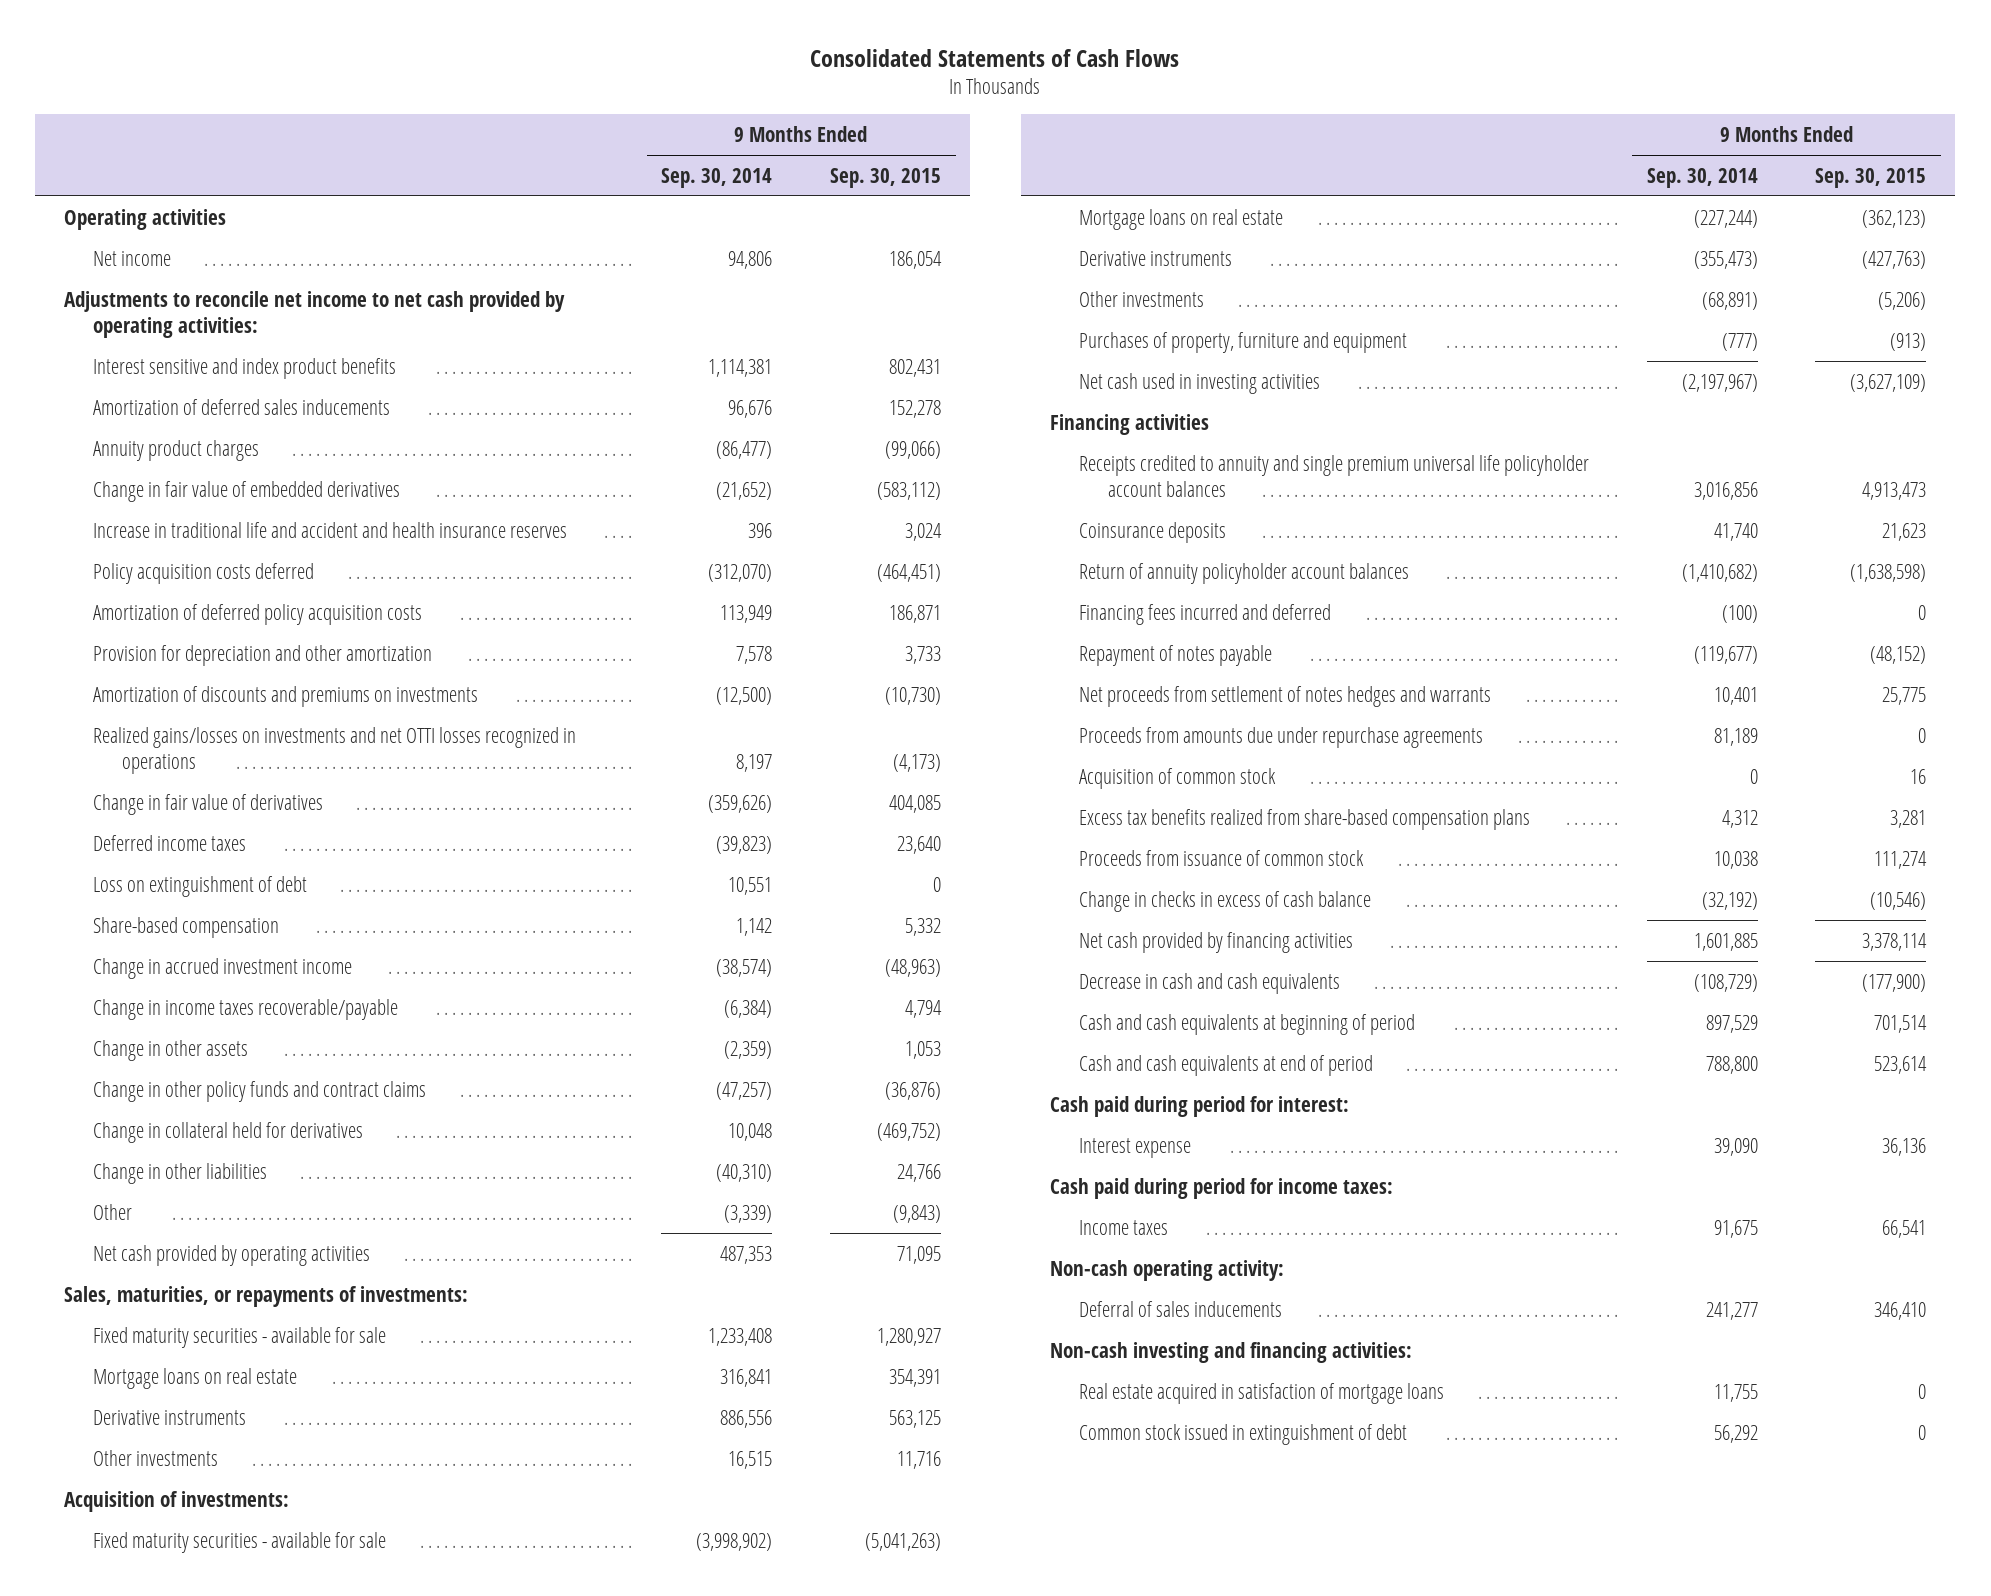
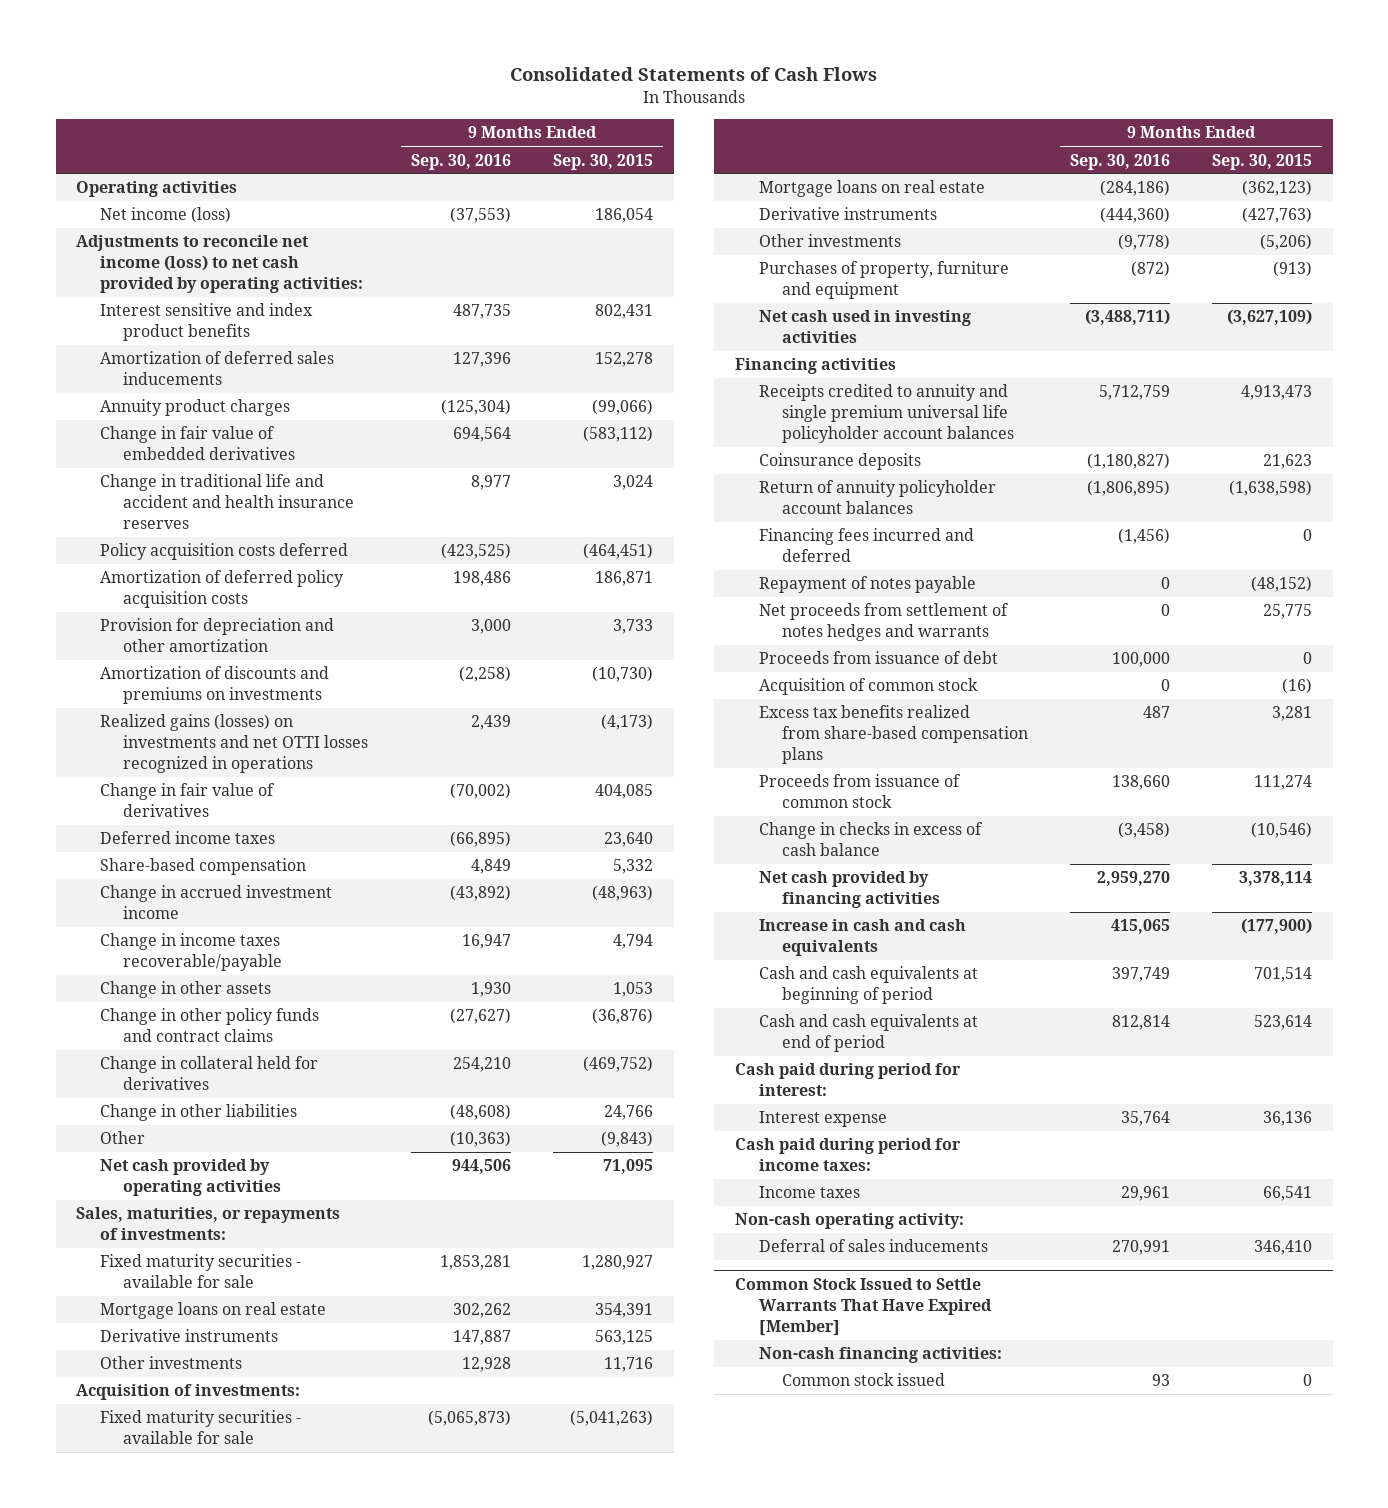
- | 9 Months Ended Sep. 30, 2014 | 9 Months Ended Sep. 30, 2015
+ | 9 Months Ended Sep. 30, 2016 | 9 Months Ended Sep. 30, 2015
- Net income | 94,806 | 186,054
- Adjustments to reconcile net income to net cash provided by operating activities:
+ Net income (loss) | (37,553) | 186,054
+ Adjustments to reconcile net income (loss) to net cash provided by operating activities:
- Increase in traditional life and accident and health insurance reserves | 396 | 3,024
+ Change in traditional life and accident and health insurance reserves | 8,977 | 3,024
- Realized gains/losses on investments and net OTTI losses recognized in operations | 8,197 | (4,173)
+ Realized gains (losses) on investments and net OTTI losses recognized in operations | 2,439 | (4,173)
- Loss on extinguishment of debt | 10,551 | 0
- Proceeds from amounts due under repurchase agreements | 81,189 | 0
- Acquisition of common stock | 0 | 16
+ Proceeds from issuance of debt | 100,000 | 0
+ Acquisition of common stock | 0 | (16)
- Decrease in cash and cash equivalents | (108,729) | (177,900)
+ Increase in cash and cash equivalents | 415,065 | (177,900)
- Non-cash investing and financing activities:
- Real estate acquired in satisfaction of mortgage loans | 11,755 | 0
- Common stock issued in extinguishment of debt | 56,292 | 0
+ Common Stock Issued to Settle Warrants That Have Expired [Member]
+ Non-cash financing activities:
+ Common stock issued | 93 | 0

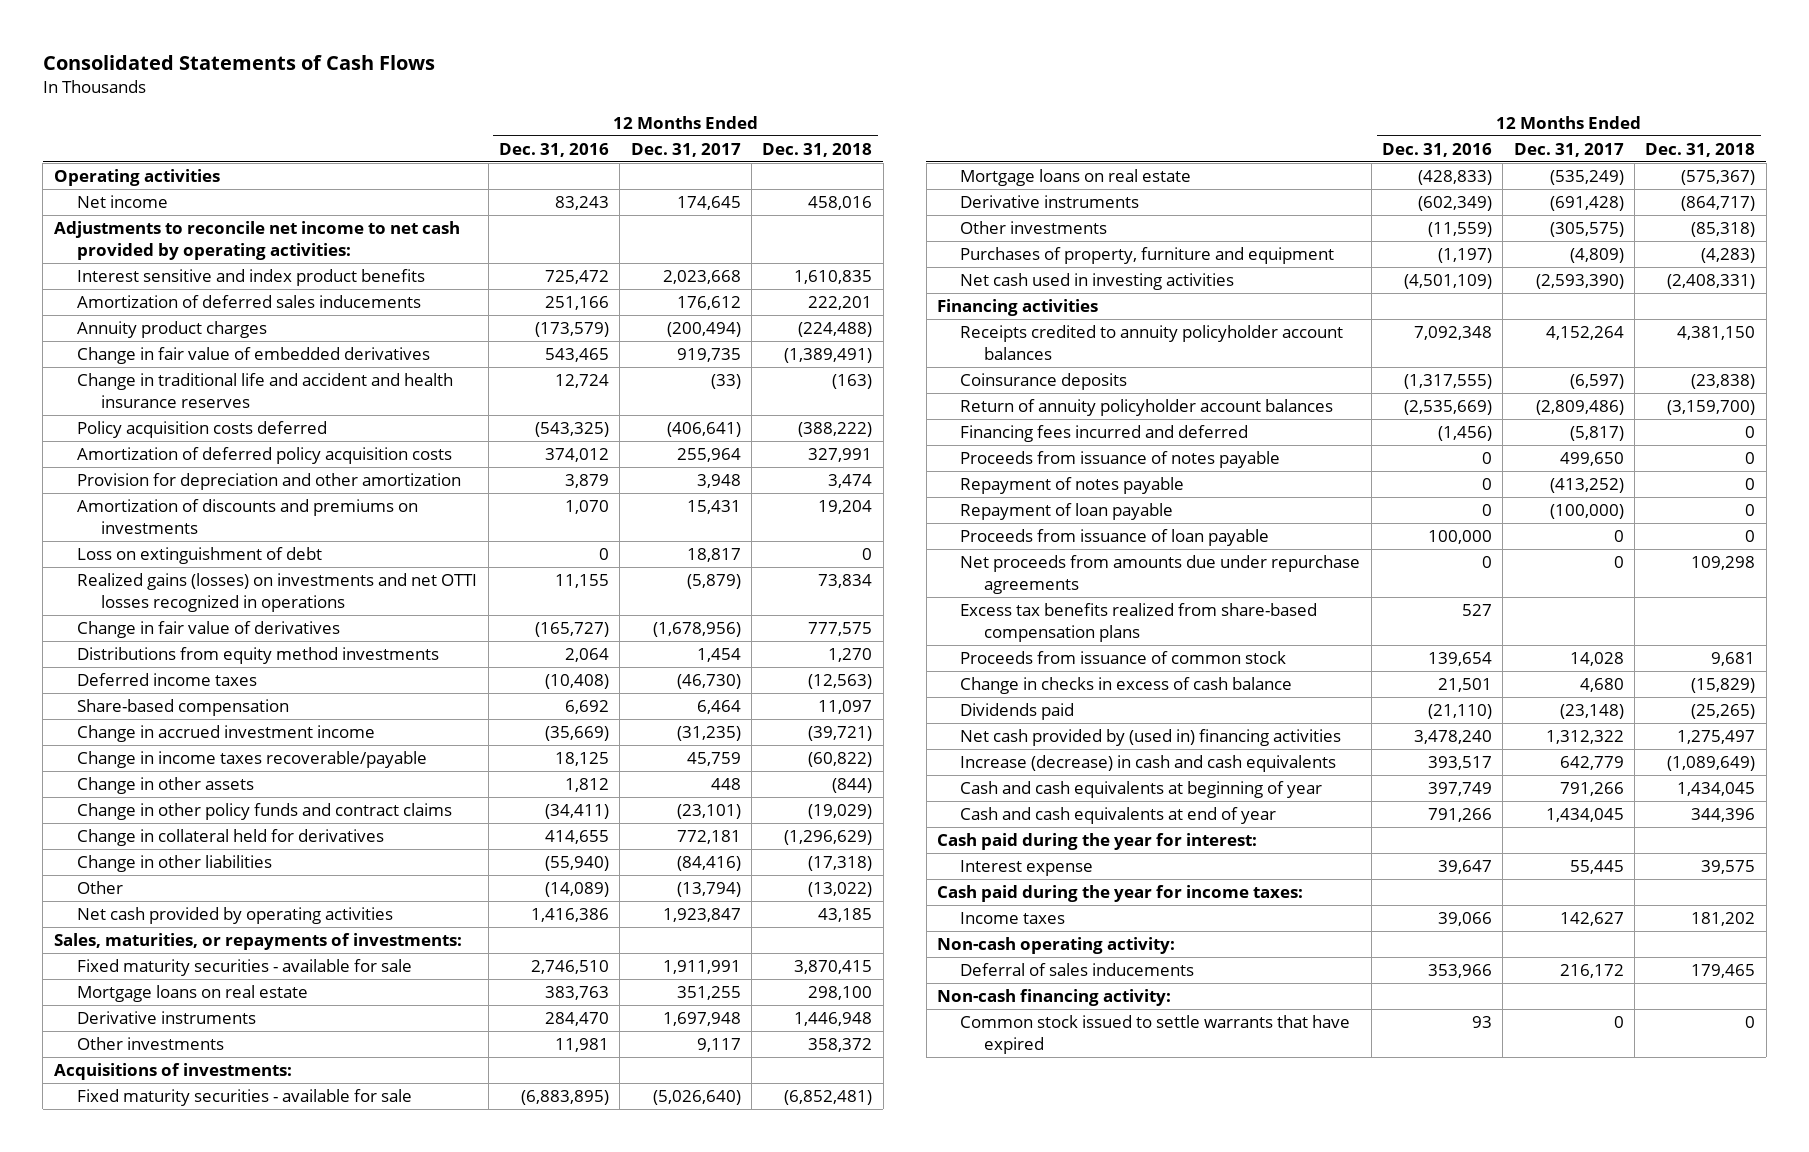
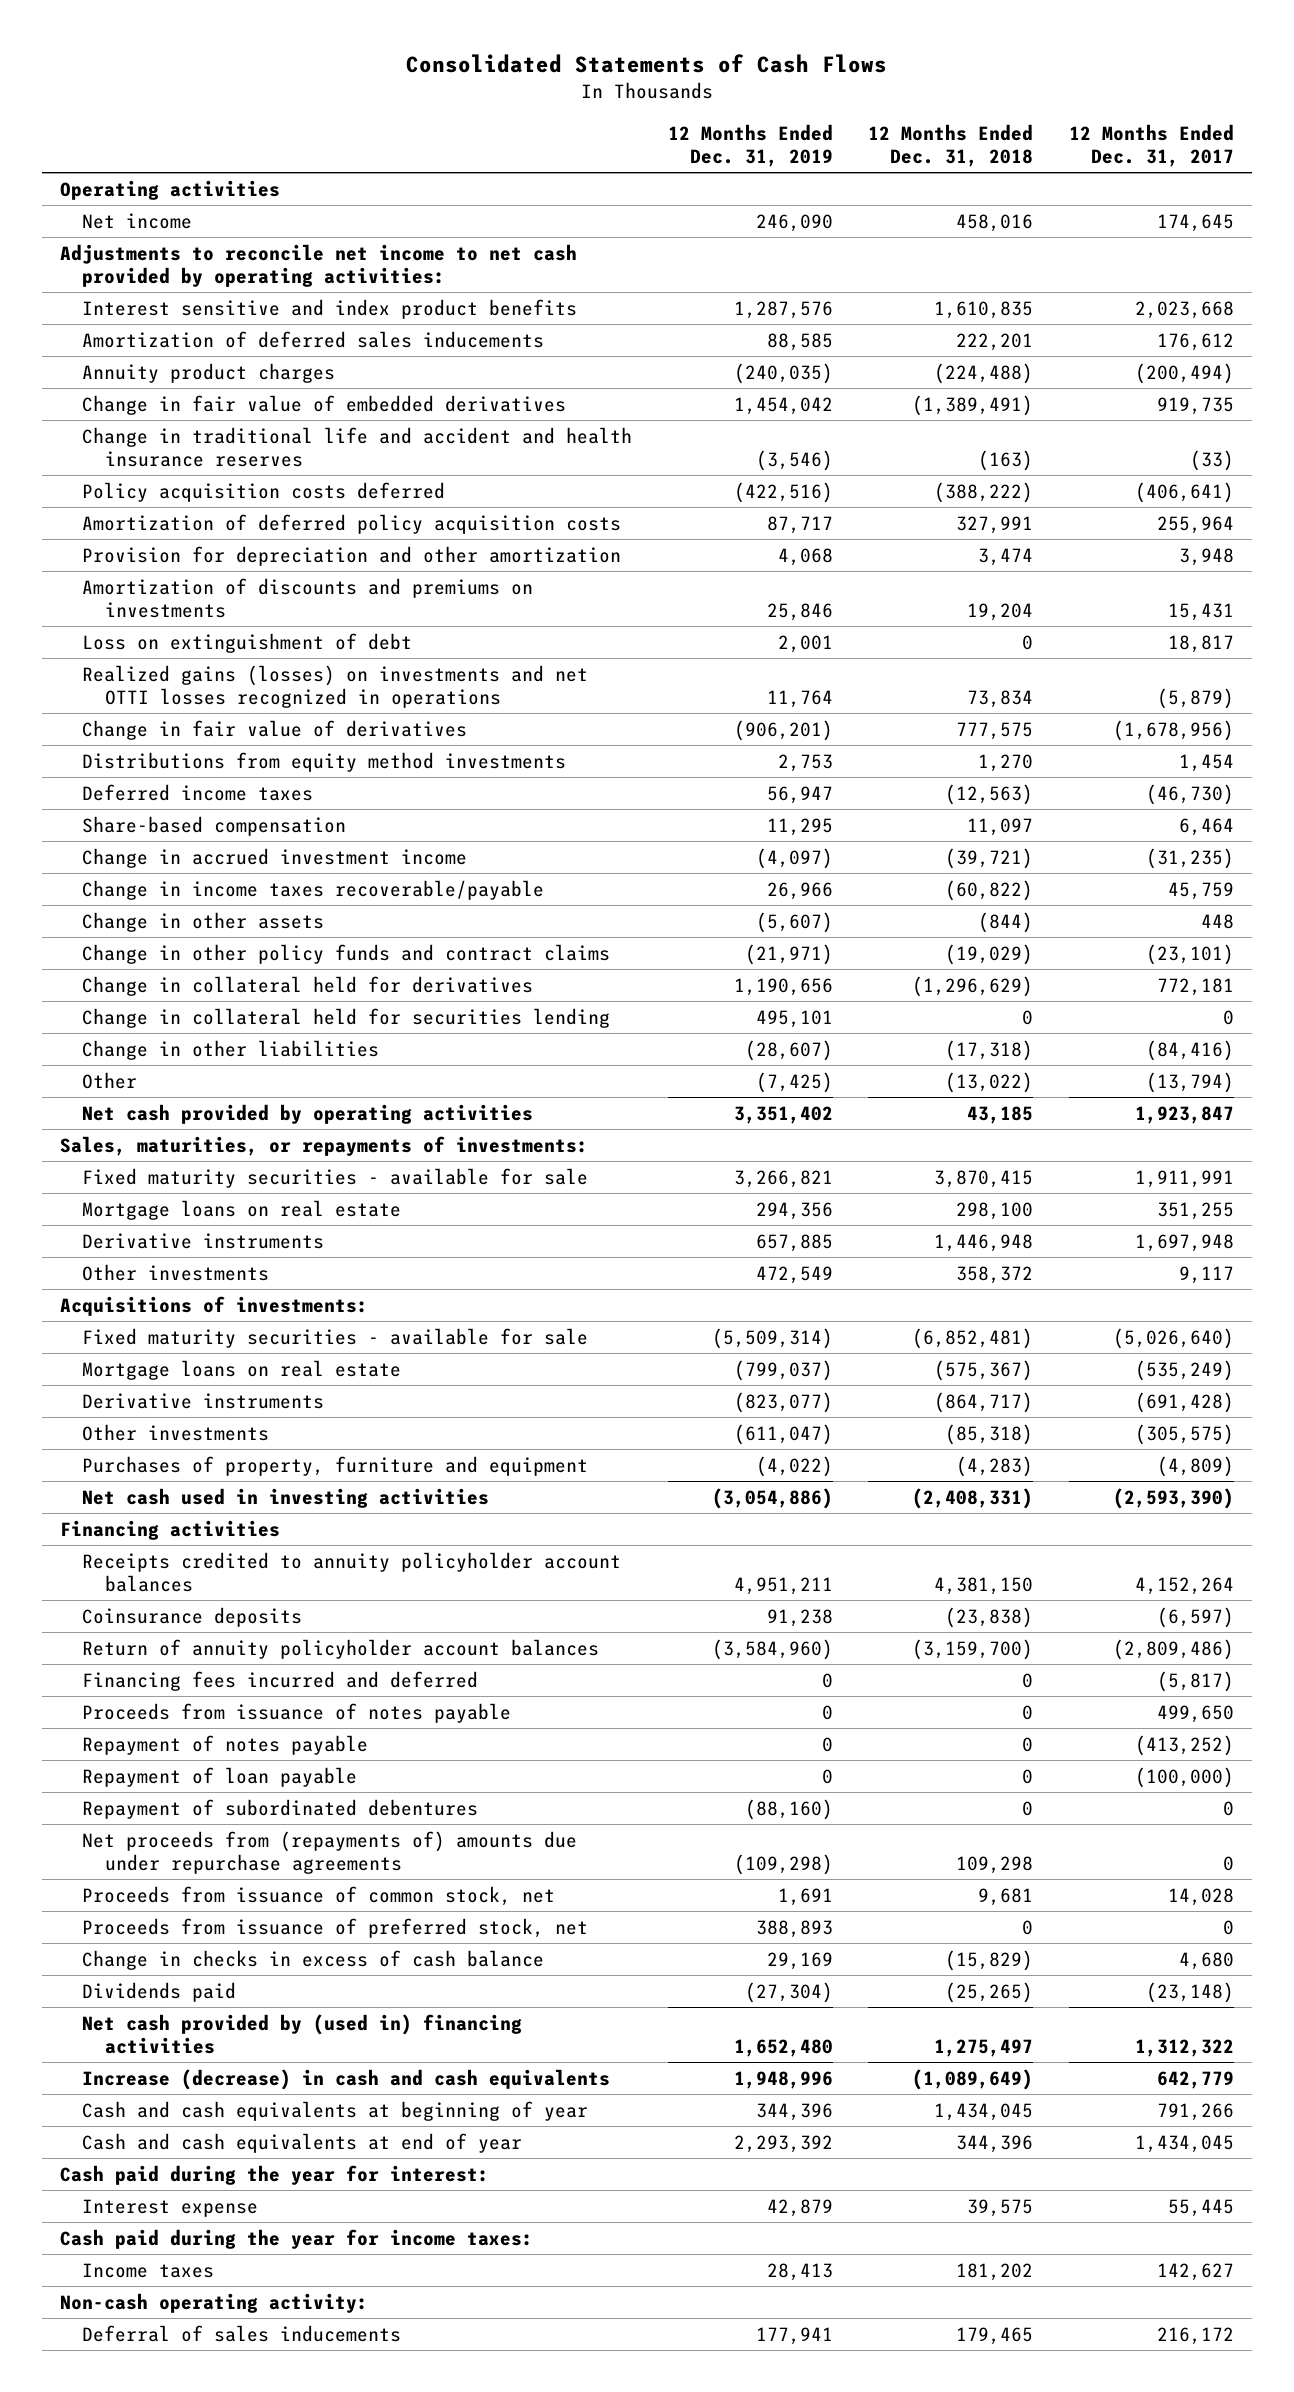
- | 12 Months Ended Dec. 31, 2016 | 12 Months Ended Dec. 31, 2017 | 12 Months Ended Dec. 31, 2018
+ | 12 Months Ended Dec. 31, 2019 | 12 Months Ended Dec. 31, 2018 | 12 Months Ended Dec. 31, 2017
+ Change in collateral held for securities lending | 495,101 | 0 | 0
- Proceeds from issuance of loan payable | 100,000 | 0 | 0
- Net proceeds from amounts due under repurchase agreements | 0 | 0 | 109,298
- Excess tax benefits realized from share-based compensation plans | 527 | |
- Proceeds from issuance of common stock | 139,654 | 14,028 | 9,681
+ Repayment of subordinated debentures | (88,160) | 0 | 0
+ Net proceeds from (repayments of) amounts due under repurchase agreements | (109,298) | 109,298 | 0
+ Proceeds from issuance of common stock, net | 1,691 | 9,681 | 14,028
+ Proceeds from issuance of preferred stock, net | 388,893 | 0 | 0
- Non-cash financing activity:
- Common stock issued to settle warrants that have expired | 93 | 0 | 0

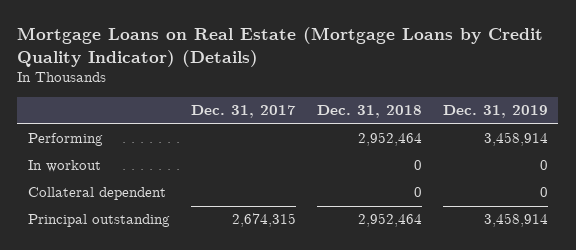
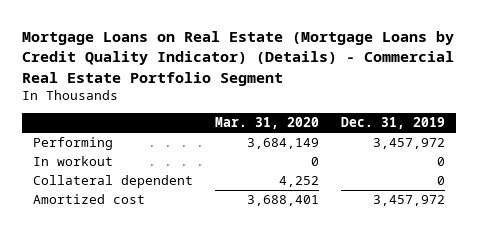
- Mortgage Loans on Real Estate (Mortgage Loans by Credit Quality Indicator) (Details)
+ Mortgage Loans on Real Estate (Mortgage Loans by Credit Quality Indicator) (Details) - Commercial Real Estate Portfolio Segment
- | Dec. 31, 2017 | Dec. 31, 2018 | Dec. 31, 2019
+ | Mar. 31, 2020 | Dec. 31, 2019
- Performing | | 2,952,464 | 3,458,914
+ Performing | 3,684,149 | 3,457,972
- Principal outstanding | 2,674,315 | 2,952,464 | 3,458,914
+ Amortized cost | 3,688,401 | 3,457,972

